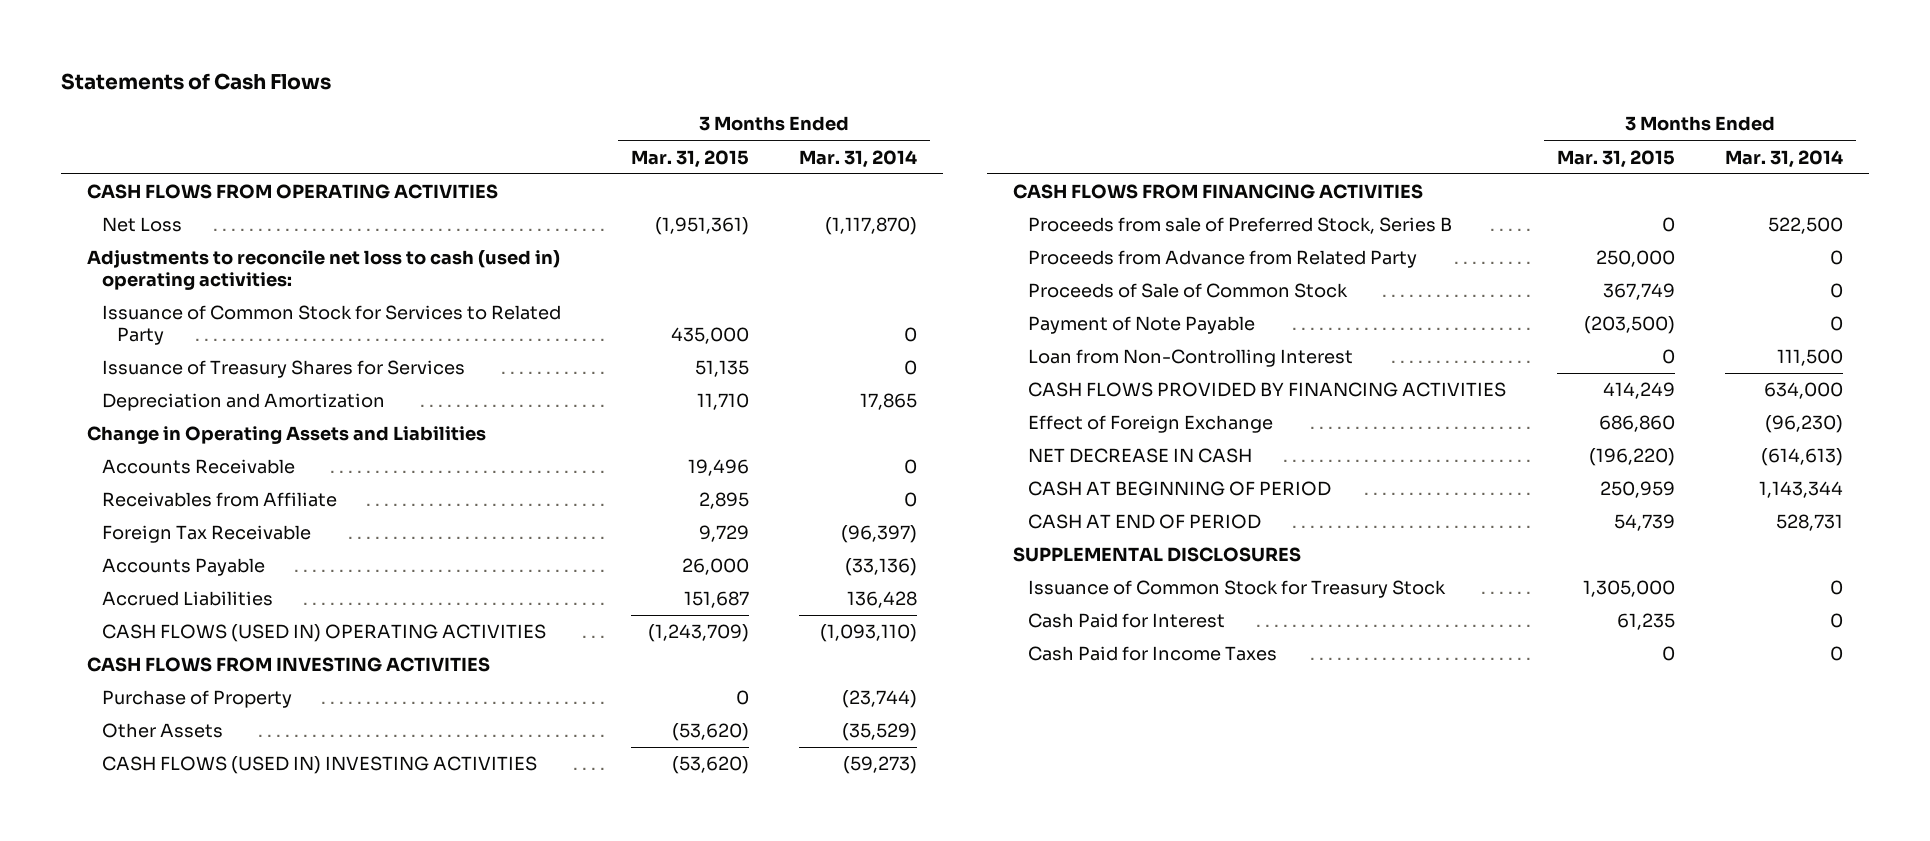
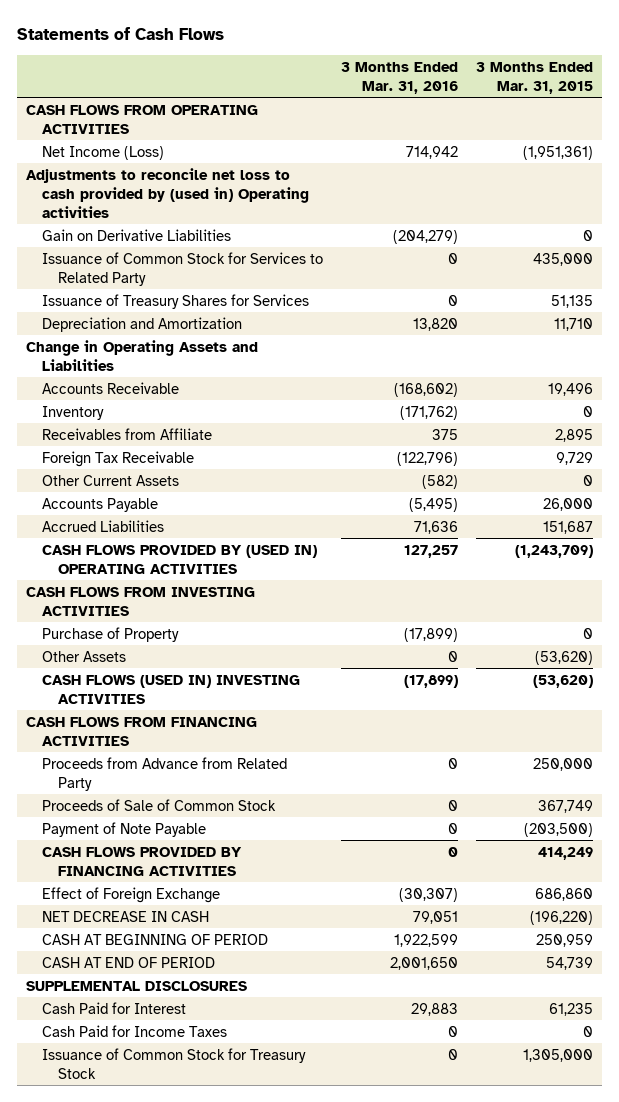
- | 3 Months Ended Mar. 31, 2015 | 3 Months Ended Mar. 31, 2014
+ | 3 Months Ended Mar. 31, 2016 | 3 Months Ended Mar. 31, 2015
- Net Loss | (1,951,361) | (1,117,870)
- Adjustments to reconcile net loss to cash (used in) operating activities:
+ Net Income (Loss) | 714,942 | (1,951,361)
+ Adjustments to reconcile net loss to cash provided by (used in) Operating activities
+ Gain on Derivative Liabilities | (204,279) | 0
+ Inventory | (171,762) | 0
+ Other Current Assets | (582) | 0
- CASH FLOWS (USED IN) OPERATING ACTIVITIES | (1,243,709) | (1,093,110)
+ CASH FLOWS PROVIDED BY (USED IN) OPERATING ACTIVITIES | 127,257 | (1,243,709)
- Proceeds from sale of Preferred Stock, Series B | 0 | 522,500
- Loan from Non-Controlling Interest | 0 | 111,500
moved down: Issuance of Common Stock for Treasury Stock | 0 | 1,305,000

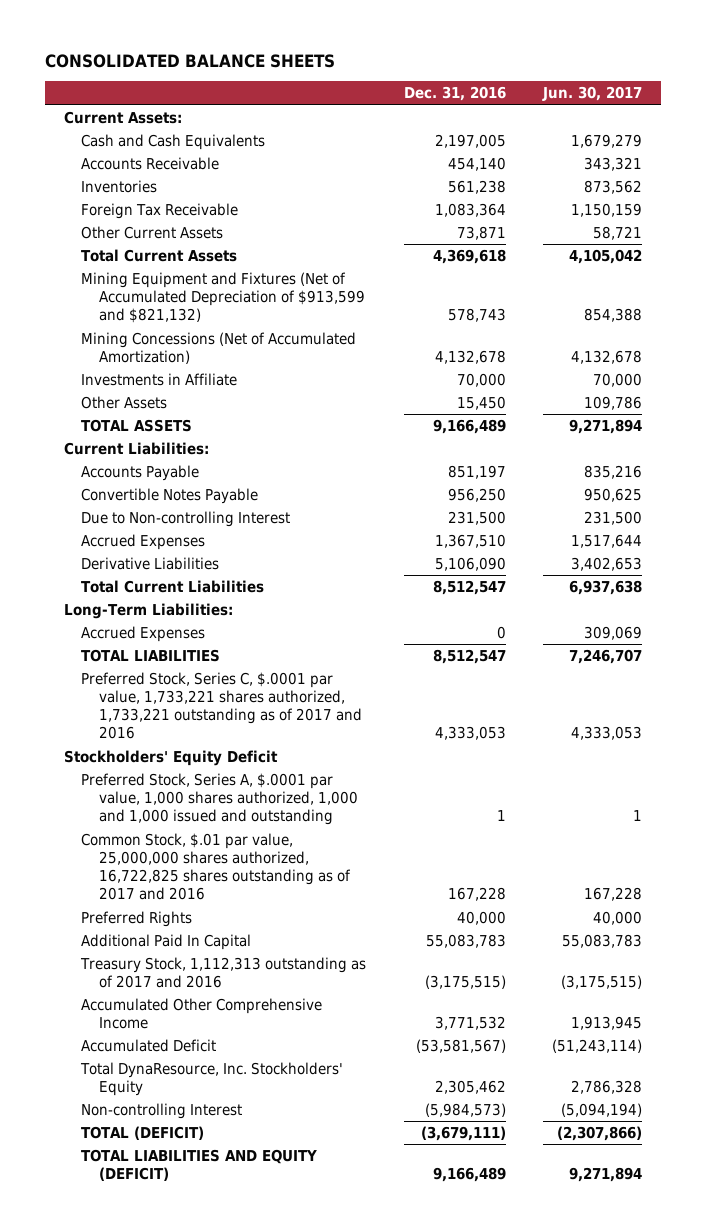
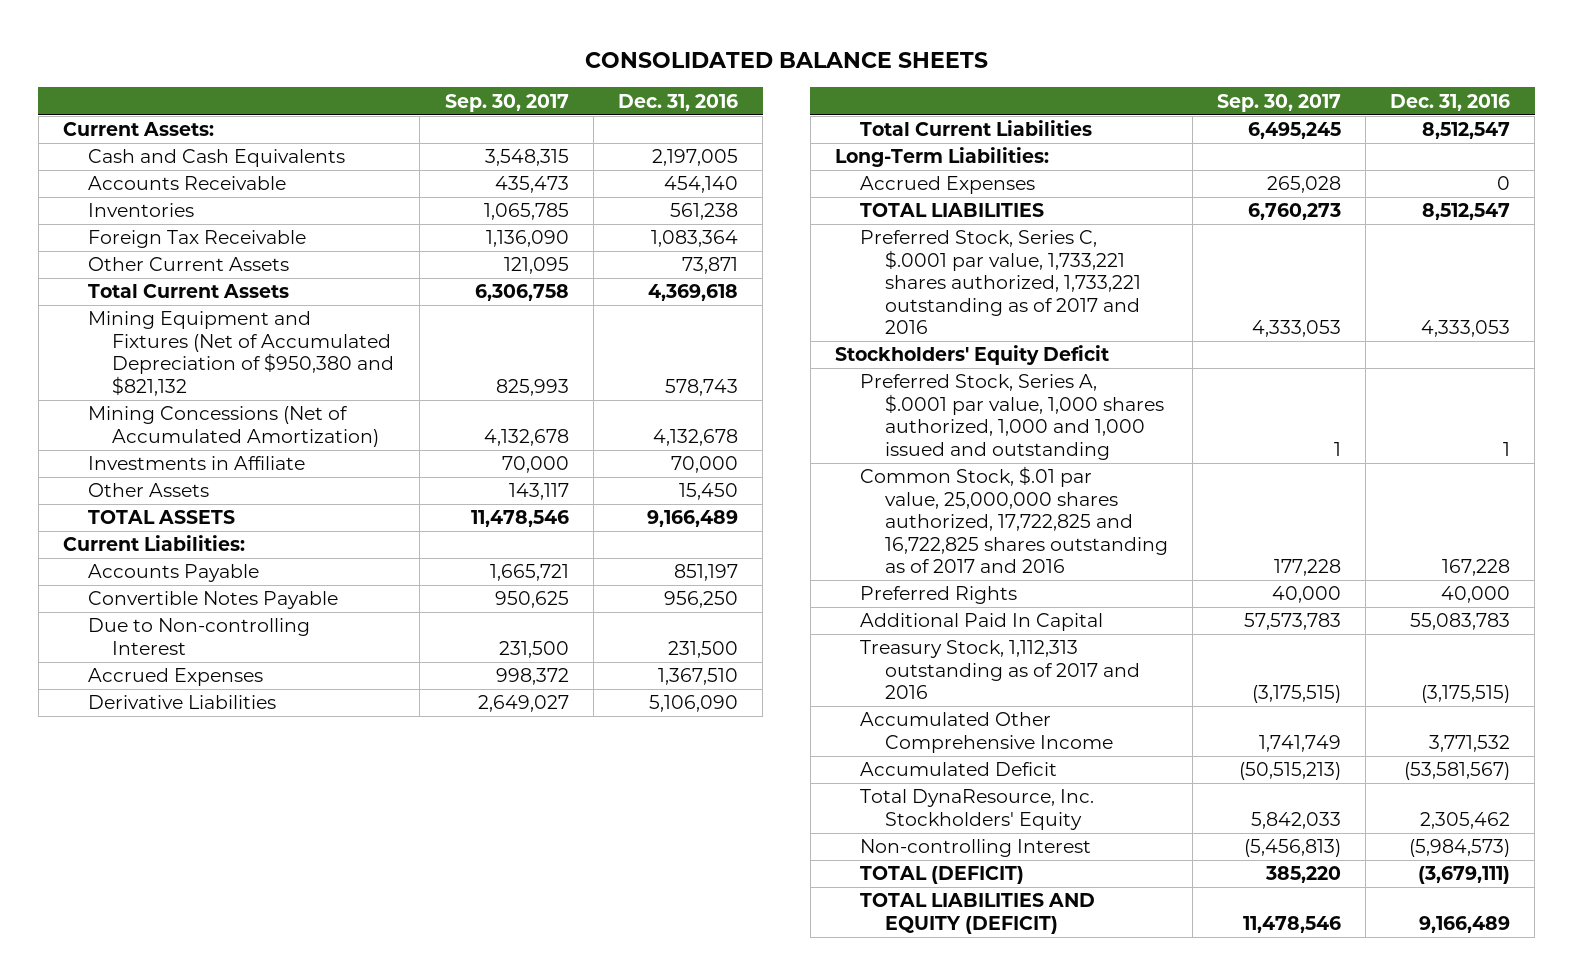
- | Dec. 31, 2016 | Jun. 30, 2017
+ | Sep. 30, 2017 | Dec. 31, 2016
- Mining Equipment and Fixtures (Net of Accumulated Depreciation of $913,599 and $821,132) | 578,743 | 854,388
+ Mining Equipment and Fixtures (Net of Accumulated Depreciation of $950,380 and $821,132 | 825,993 | 578,743
- Common Stock, $.01 par value, 25,000,000 shares authorized, 16,722,825 shares outstanding as of 2017 and 2016 | 167,228 | 167,228
+ Common Stock, $.01 par value, 25,000,000 shares authorized, 17,722,825 and 16,722,825 shares outstanding as of 2017 and 2016 | 177,228 | 167,228

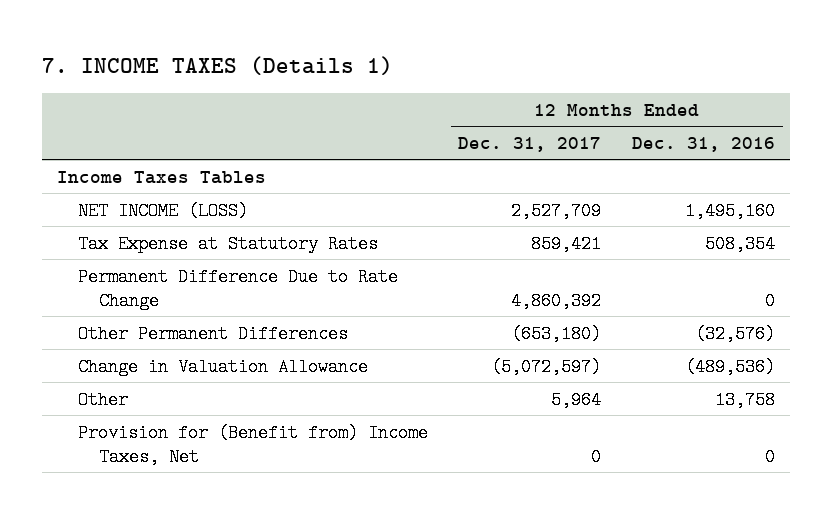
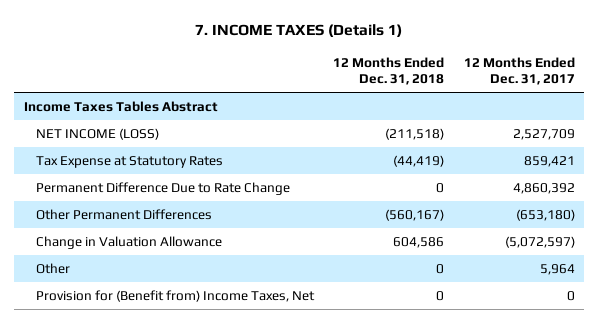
- | 12 Months Ended Dec. 31, 2017 | 12 Months Ended Dec. 31, 2016
+ | 12 Months Ended Dec. 31, 2018 | 12 Months Ended Dec. 31, 2017
- Income Taxes Tables
+ Income Taxes Tables Abstract

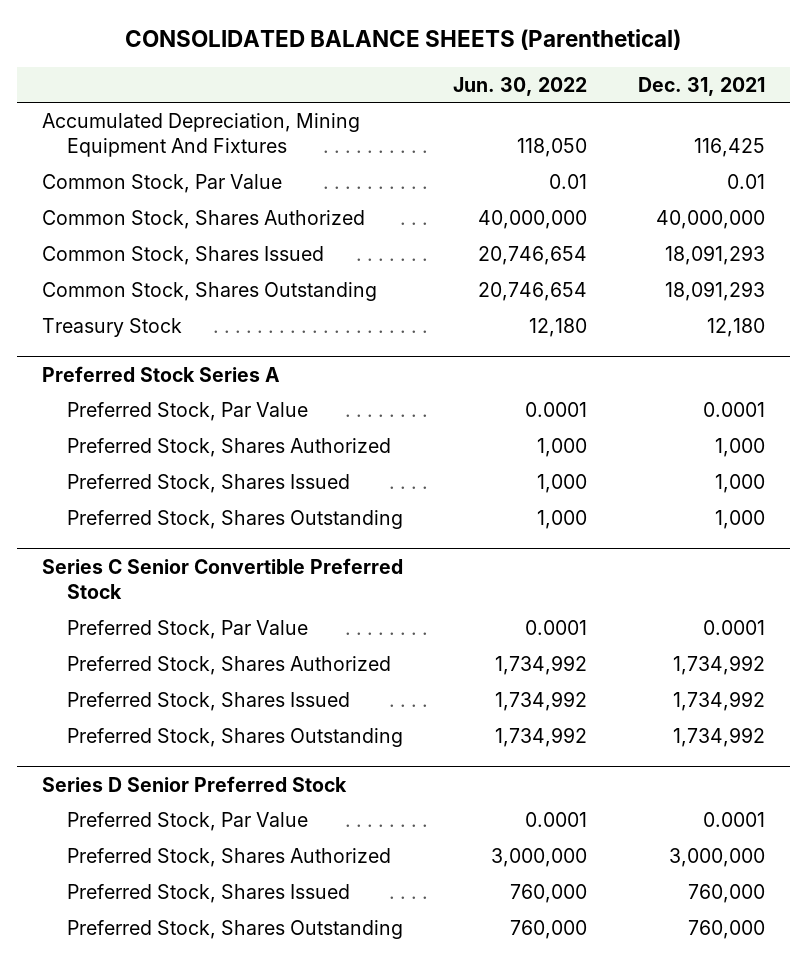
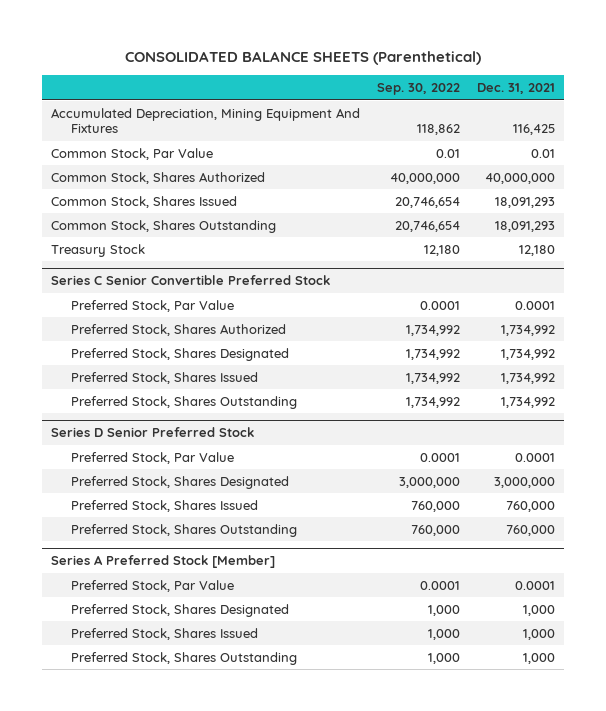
- | Jun. 30, 2022 | Dec. 31, 2021
+ | Sep. 30, 2022 | Dec. 31, 2021
- Preferred Stock Series A
- Preferred Stock, Par Value | 0.0001 | 0.0001
- Preferred Stock, Shares Authorized | 1,000 | 1,000
- Preferred Stock, Shares Issued | 1,000 | 1,000
- Preferred Stock, Shares Outstanding | 1,000 | 1,000
@ Series C Senior Convertible Preferred Stock
+ Preferred Stock, Shares Designated | 1,734,992 | 1,734,992
@ Series D Senior Preferred Stock
- Preferred Stock, Shares Authorized | 3,000,000 | 3,000,000
+ Preferred Stock, Shares Designated | 3,000,000 | 3,000,000
+ Series A Preferred Stock [Member]
+ Preferred Stock, Par Value | 0.0001 | 0.0001
+ Preferred Stock, Shares Designated | 1,000 | 1,000
+ Preferred Stock, Shares Issued | 1,000 | 1,000
+ Preferred Stock, Shares Outstanding | 1,000 | 1,000

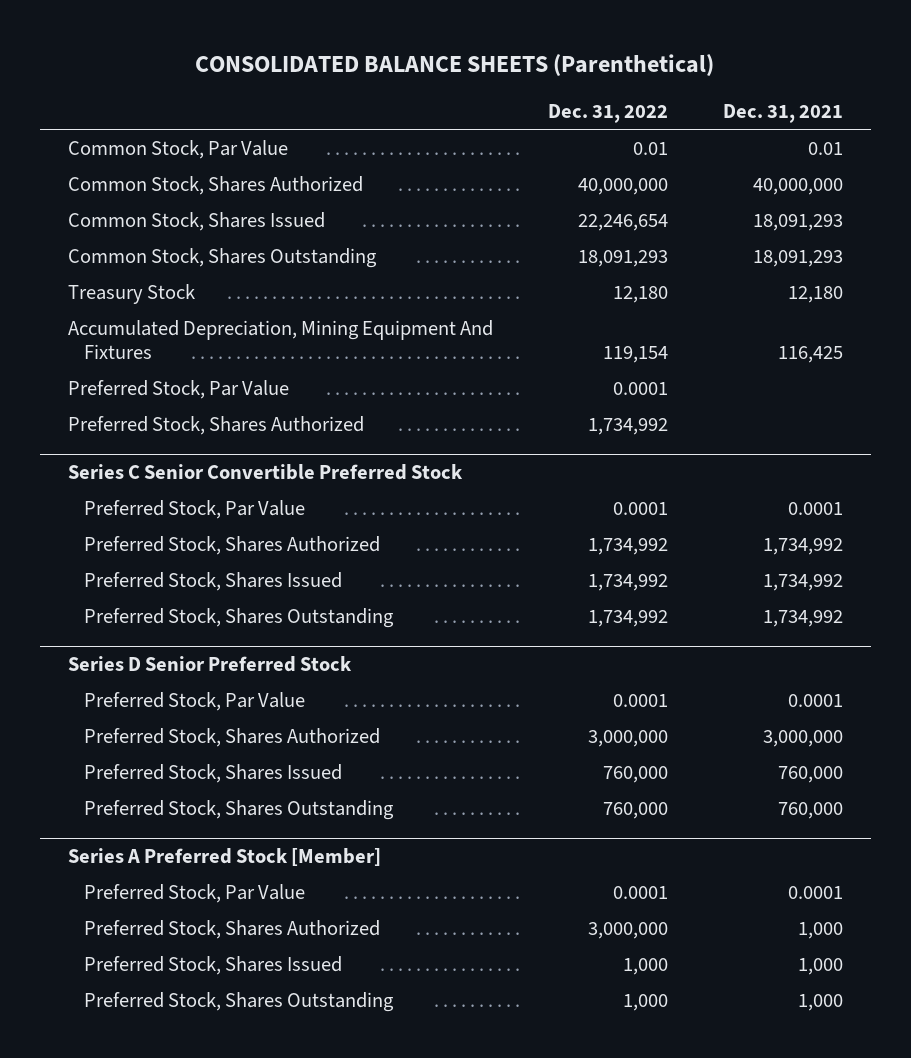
- | Sep. 30, 2022 | Dec. 31, 2021
+ | Dec. 31, 2022 | Dec. 31, 2021
moved down: Accumulated Depreciation, Mining Equipment And Fixtures | 119,154 | 116,425
+ Preferred Stock, Par Value | 0.0001 |
+ Preferred Stock, Shares Authorized | 1,734,992 |
@ Series C Senior Convertible Preferred Stock
- Preferred Stock, Shares Designated | 1,734,992 | 1,734,992
@ Series D Senior Preferred Stock
- Preferred Stock, Shares Designated | 3,000,000 | 3,000,000
+ Preferred Stock, Shares Authorized | 3,000,000 | 3,000,000
@ Series A Preferred Stock [Member]
- Preferred Stock, Shares Designated | 1,000 | 1,000
+ Preferred Stock, Shares Authorized | 3,000,000 | 1,000

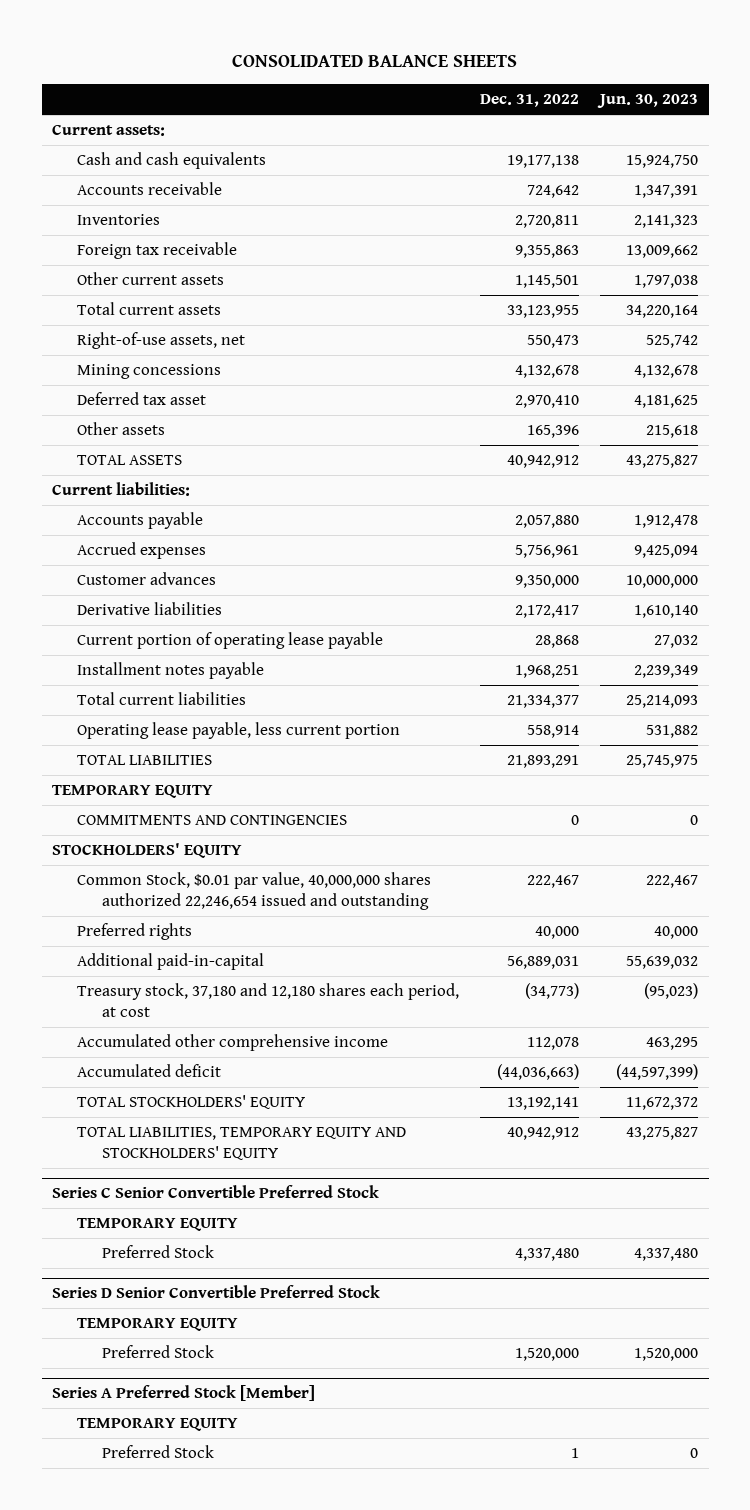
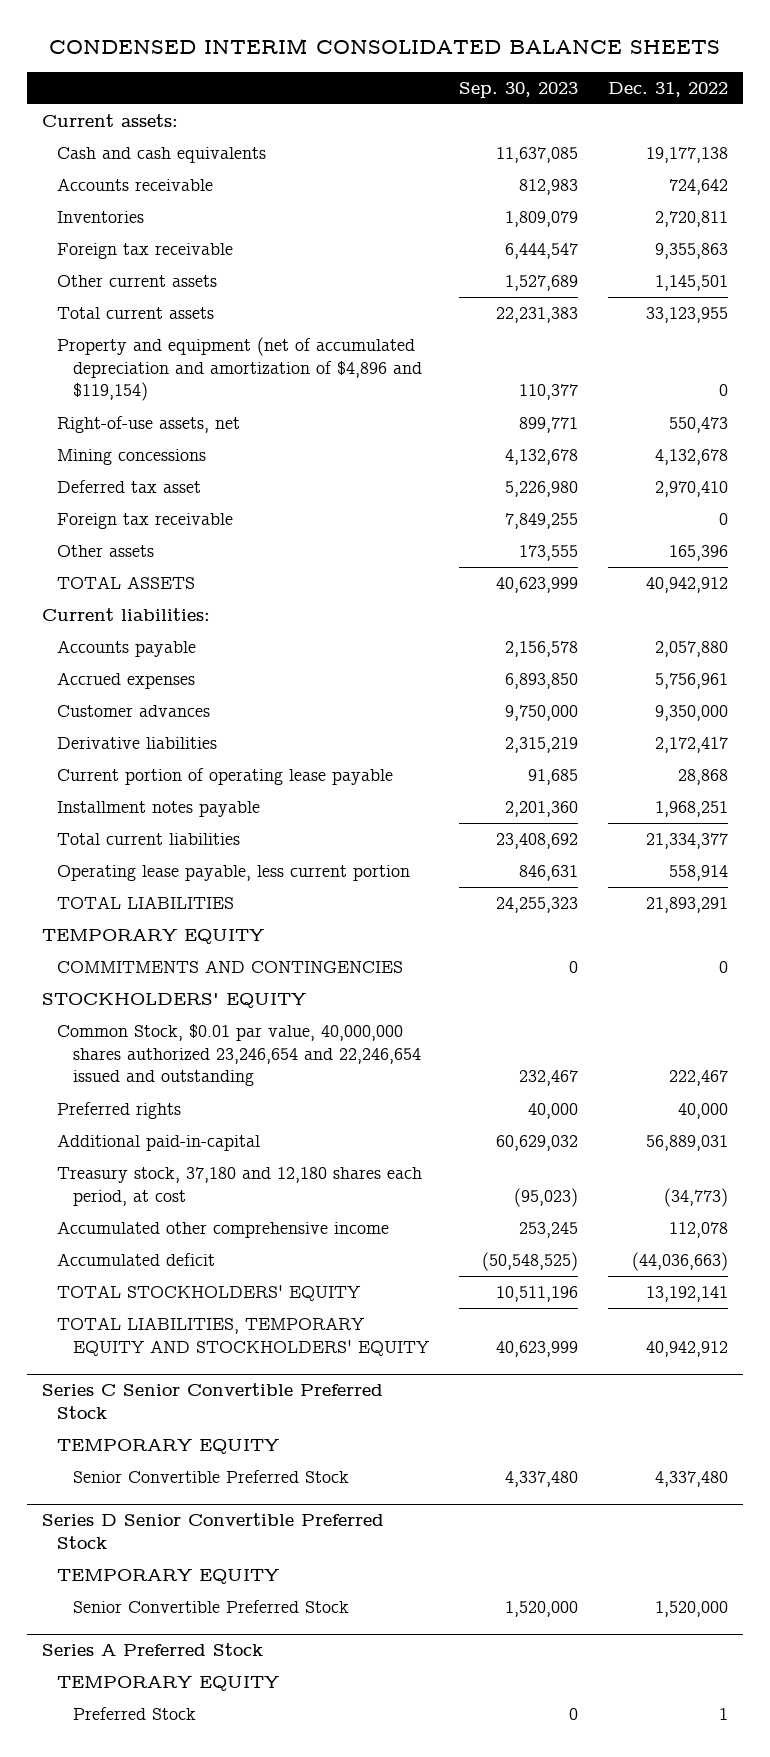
- CONSOLIDATED BALANCE SHEETS
+ CONDENSED INTERIM CONSOLIDATED BALANCE SHEETS
- | Dec. 31, 2022 | Jun. 30, 2023
+ | Sep. 30, 2023 | Dec. 31, 2022
+ Property and equipment (net of accumulated depreciation and amortization of $4,896 and $119,154) | 110,377 | 0
+ Foreign tax receivable | 7,849,255 | 0
- Common Stock, $0.01 par value, 40,000,000 shares authorized 22,246,654 issued and outstanding | 222,467 | 222,467
+ Common Stock, $0.01 par value, 40,000,000 shares authorized 23,246,654 and 22,246,654 issued and outstanding | 232,467 | 222,467
@ Series C Senior Convertible Preferred Stock
- Preferred Stock | 4,337,480 | 4,337,480
+ Senior Convertible Preferred Stock | 4,337,480 | 4,337,480
@ Series D Senior Convertible Preferred Stock
- Preferred Stock | 1,520,000 | 1,520,000
- Series A Preferred Stock [Member]
@ Series D Senior Convertible Preferred Stock
+ Senior Convertible Preferred Stock | 1,520,000 | 1,520,000
+ Series A Preferred Stock

